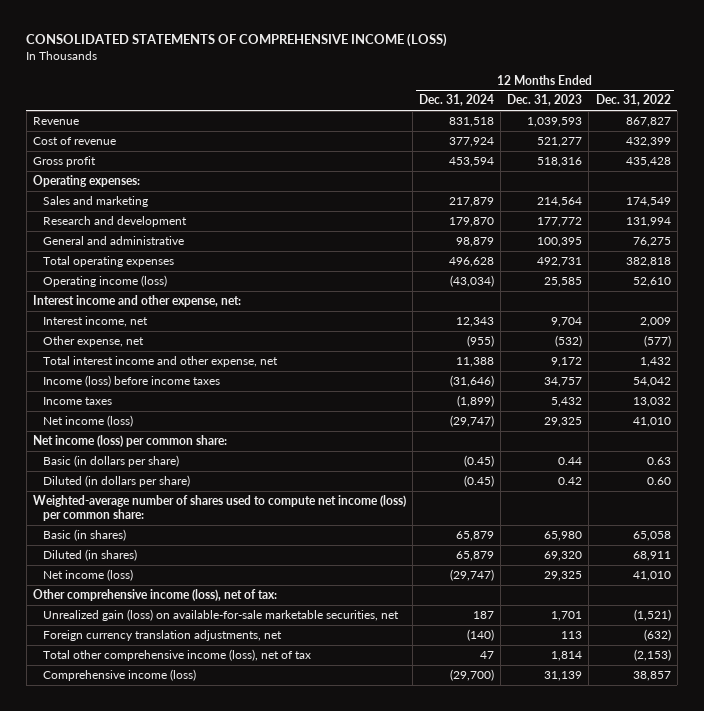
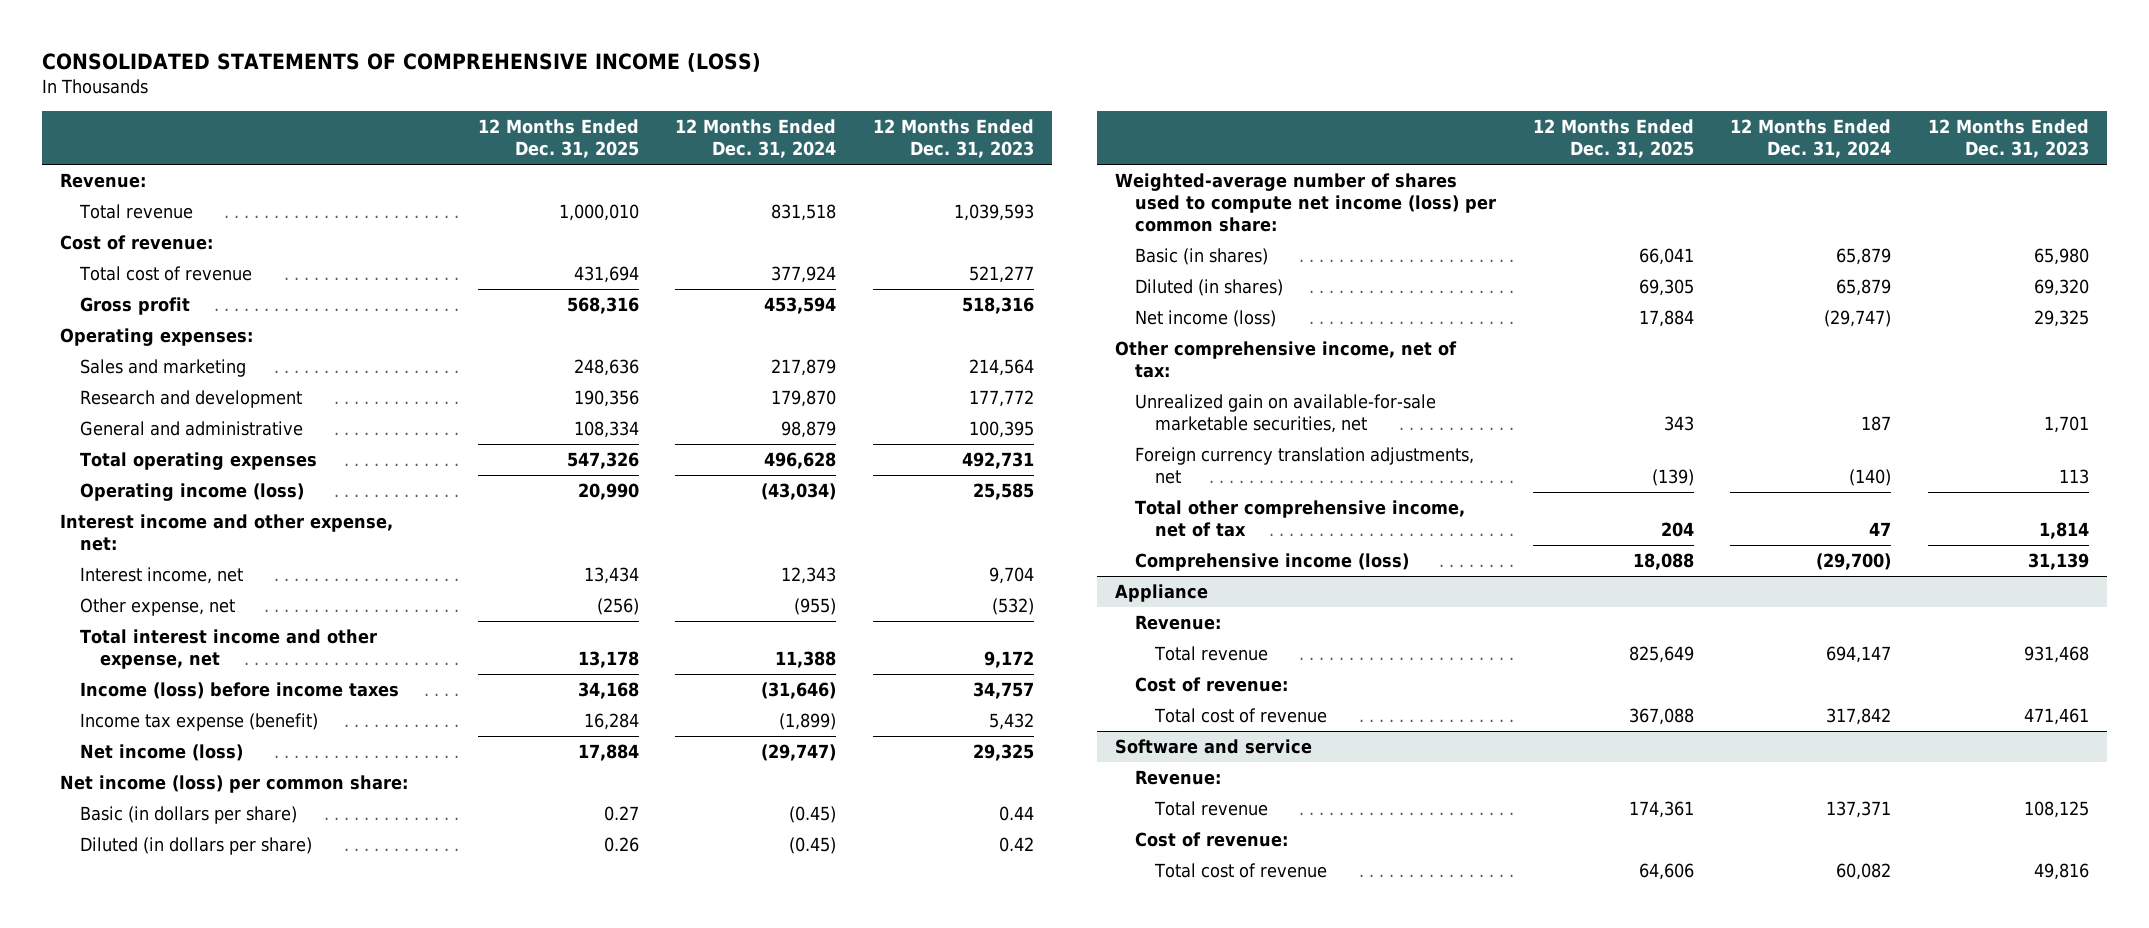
- | 12 Months Ended Dec. 31, 2024 | 12 Months Ended Dec. 31, 2023 | 12 Months Ended Dec. 31, 2022
+ | 12 Months Ended Dec. 31, 2025 | 12 Months Ended Dec. 31, 2024 | 12 Months Ended Dec. 31, 2023
- Revenue | 831,518 | 1,039,593 | 867,827
- Cost of revenue | 377,924 | 521,277 | 432,399
+ Revenue:
+ Total revenue | 1,000,010 | 831,518 | 1,039,593
+ Cost of revenue:
+ Total cost of revenue | 431,694 | 377,924 | 521,277
- Income taxes | (1,899) | 5,432 | 13,032
+ Income tax expense (benefit) | 16,284 | (1,899) | 5,432
- Other comprehensive income (loss), net of tax:
- Unrealized gain (loss) on available-for-sale marketable securities, net | 187 | 1,701 | (1,521)
+ Other comprehensive income, net of tax:
+ Unrealized gain on available-for-sale marketable securities, net | 343 | 187 | 1,701
- Total other comprehensive income (loss), net of tax | 47 | 1,814 | (2,153)
+ Total other comprehensive income, net of tax | 204 | 47 | 1,814
+ Appliance
+ Revenue:
+ Total revenue | 825,649 | 694,147 | 931,468
+ Cost of revenue:
+ Total cost of revenue | 367,088 | 317,842 | 471,461
+ Software and service
+ Revenue:
+ Total revenue | 174,361 | 137,371 | 108,125
+ Cost of revenue:
+ Total cost of revenue | 64,606 | 60,082 | 49,816

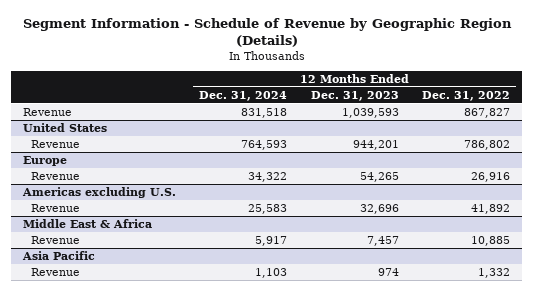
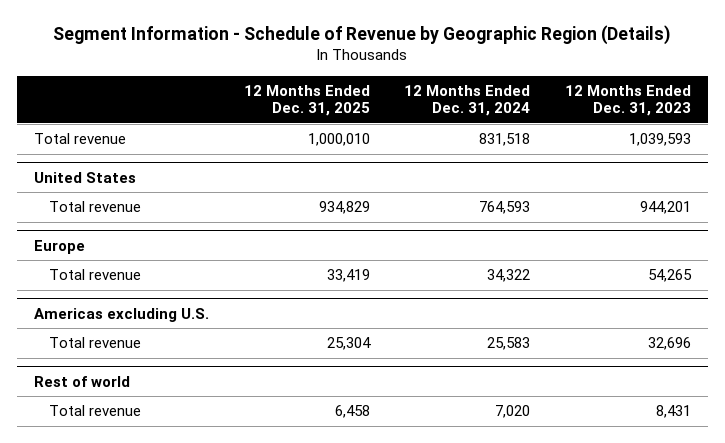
- | 12 Months Ended Dec. 31, 2024 | 12 Months Ended Dec. 31, 2023 | 12 Months Ended Dec. 31, 2022
+ | 12 Months Ended Dec. 31, 2025 | 12 Months Ended Dec. 31, 2024 | 12 Months Ended Dec. 31, 2023
- Revenue | 831,518 | 1,039,593 | 867,827
+ Total revenue | 1,000,010 | 831,518 | 1,039,593
@ United States
- Revenue | 764,593 | 944,201 | 786,802
+ Total revenue | 934,829 | 764,593 | 944,201
@ Europe
- Revenue | 34,322 | 54,265 | 26,916
+ Total revenue | 33,419 | 34,322 | 54,265
@ Americas excluding U.S.
- Revenue | 25,583 | 32,696 | 41,892
- Middle East & Africa
- Revenue | 5,917 | 7,457 | 10,885
- Asia Pacific
- Revenue | 1,103 | 974 | 1,332
@ Americas excluding U.S.
+ Total revenue | 25,304 | 25,583 | 32,696
+ Rest of world
+ Total revenue | 6,458 | 7,020 | 8,431

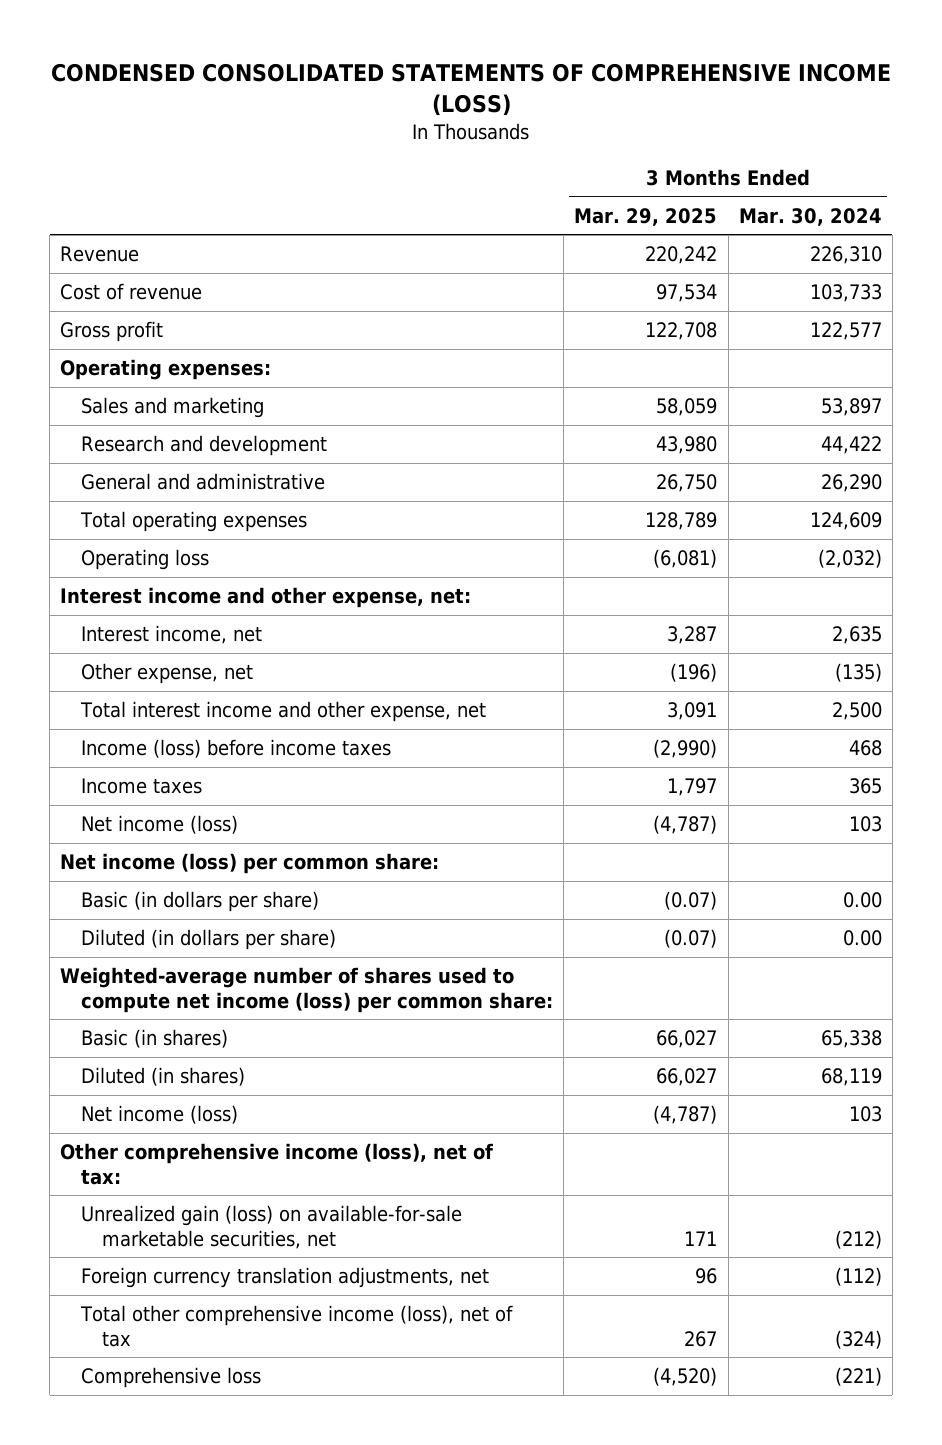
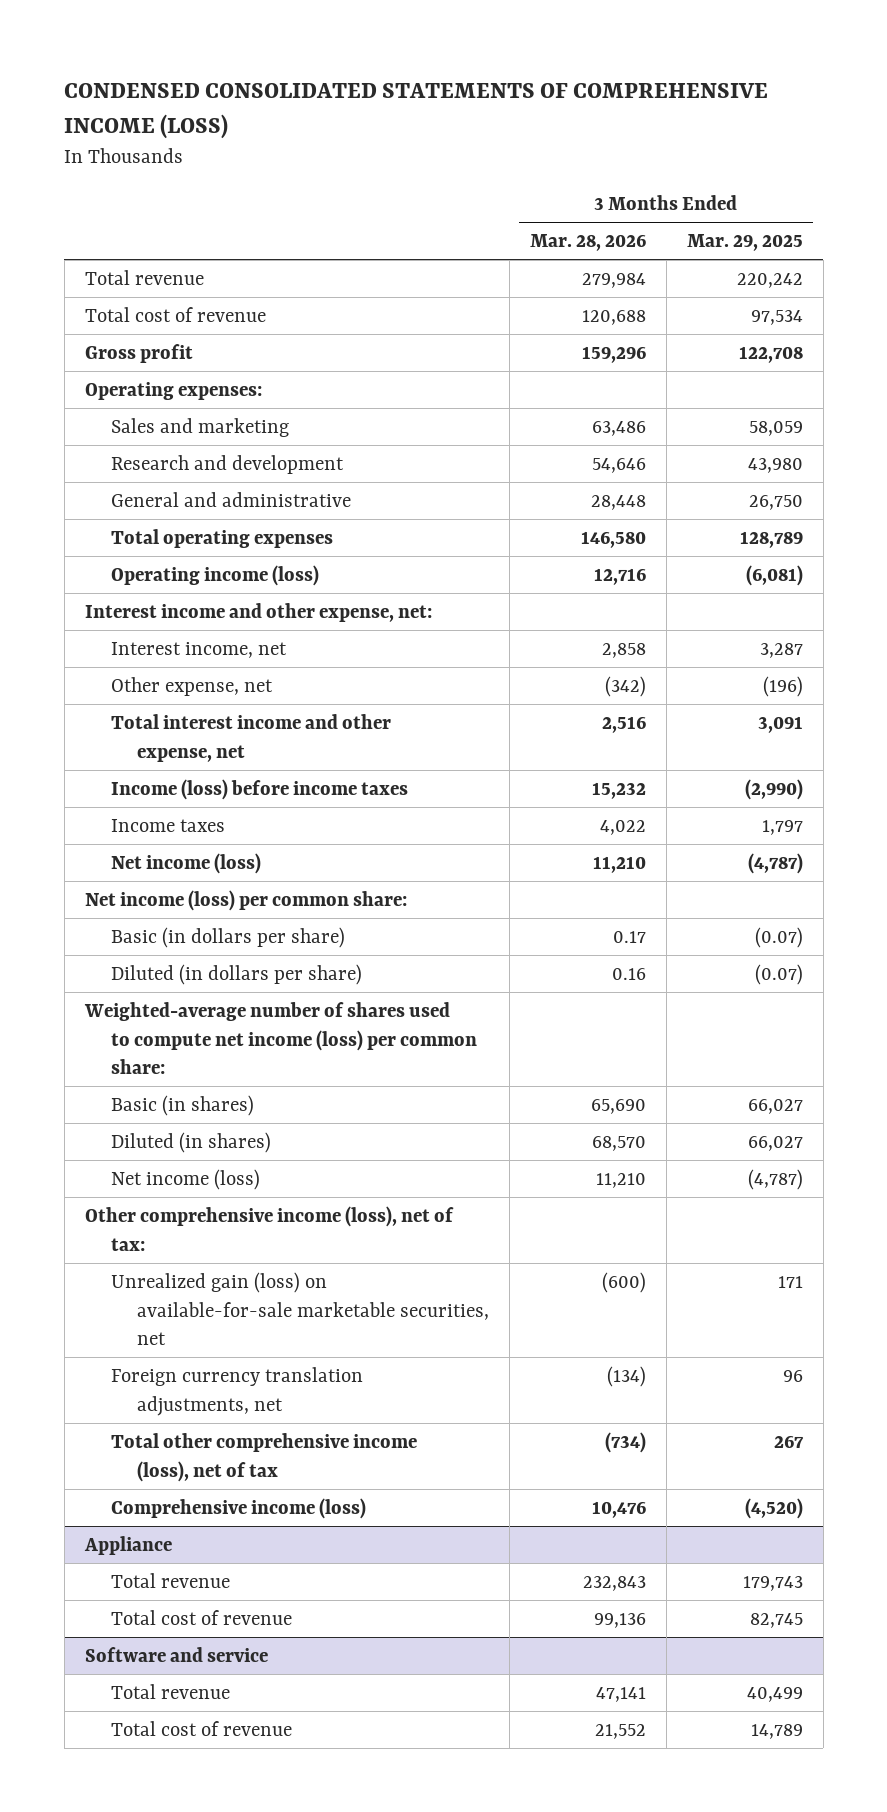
- | 3 Months Ended Mar. 29, 2025 | 3 Months Ended Mar. 30, 2024
+ | 3 Months Ended Mar. 28, 2026 | 3 Months Ended Mar. 29, 2025
- Revenue | 220,242 | 226,310
- Cost of revenue | 97,534 | 103,733
+ Total revenue | 279,984 | 220,242
+ Total cost of revenue | 120,688 | 97,534
- Operating loss | (6,081) | (2,032)
+ Operating income (loss) | 12,716 | (6,081)
- Comprehensive loss | (4,520) | (221)
+ Comprehensive income (loss) | 10,476 | (4,520)
+ Appliance
+ Total revenue | 232,843 | 179,743
+ Total cost of revenue | 99,136 | 82,745
+ Software and service
+ Total revenue | 47,141 | 40,499
+ Total cost of revenue | 21,552 | 14,789

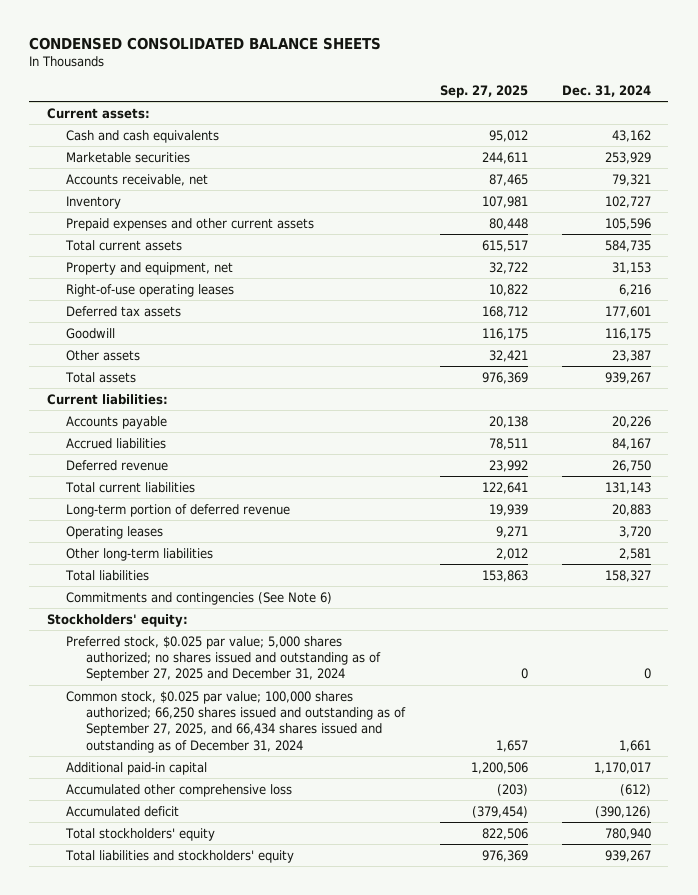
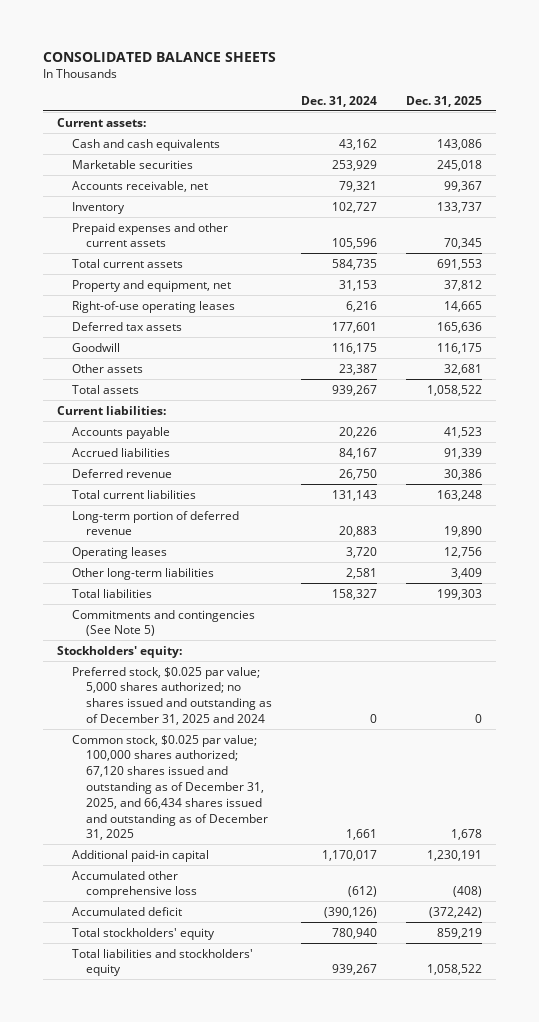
- CONDENSED CONSOLIDATED BALANCE SHEETS
+ CONSOLIDATED BALANCE SHEETS
- | Sep. 27, 2025 | Dec. 31, 2024
+ | Dec. 31, 2024 | Dec. 31, 2025
- Commitments and contingencies (See Note 6)
+ Commitments and contingencies (See Note 5)
- Preferred stock, $0.025 par value; 5,000 shares authorized; no shares issued and outstanding as of September 27, 2025 and December 31, 2024 | 0 | 0
- Common stock, $0.025 par value; 100,000 shares authorized; 66,250 shares issued and outstanding as of September 27, 2025, and 66,434 shares issued and outstanding as of December 31, 2024 | 1,657 | 1,661
+ Preferred stock, $0.025 par value; 5,000 shares authorized; no shares issued and outstanding as of December 31, 2025 and 2024 | 0 | 0
+ Common stock, $0.025 par value; 100,000 shares authorized; 67,120 shares issued and outstanding as of December 31, 2025, and 66,434 shares issued and outstanding as of December 31, 2025 | 1,661 | 1,678

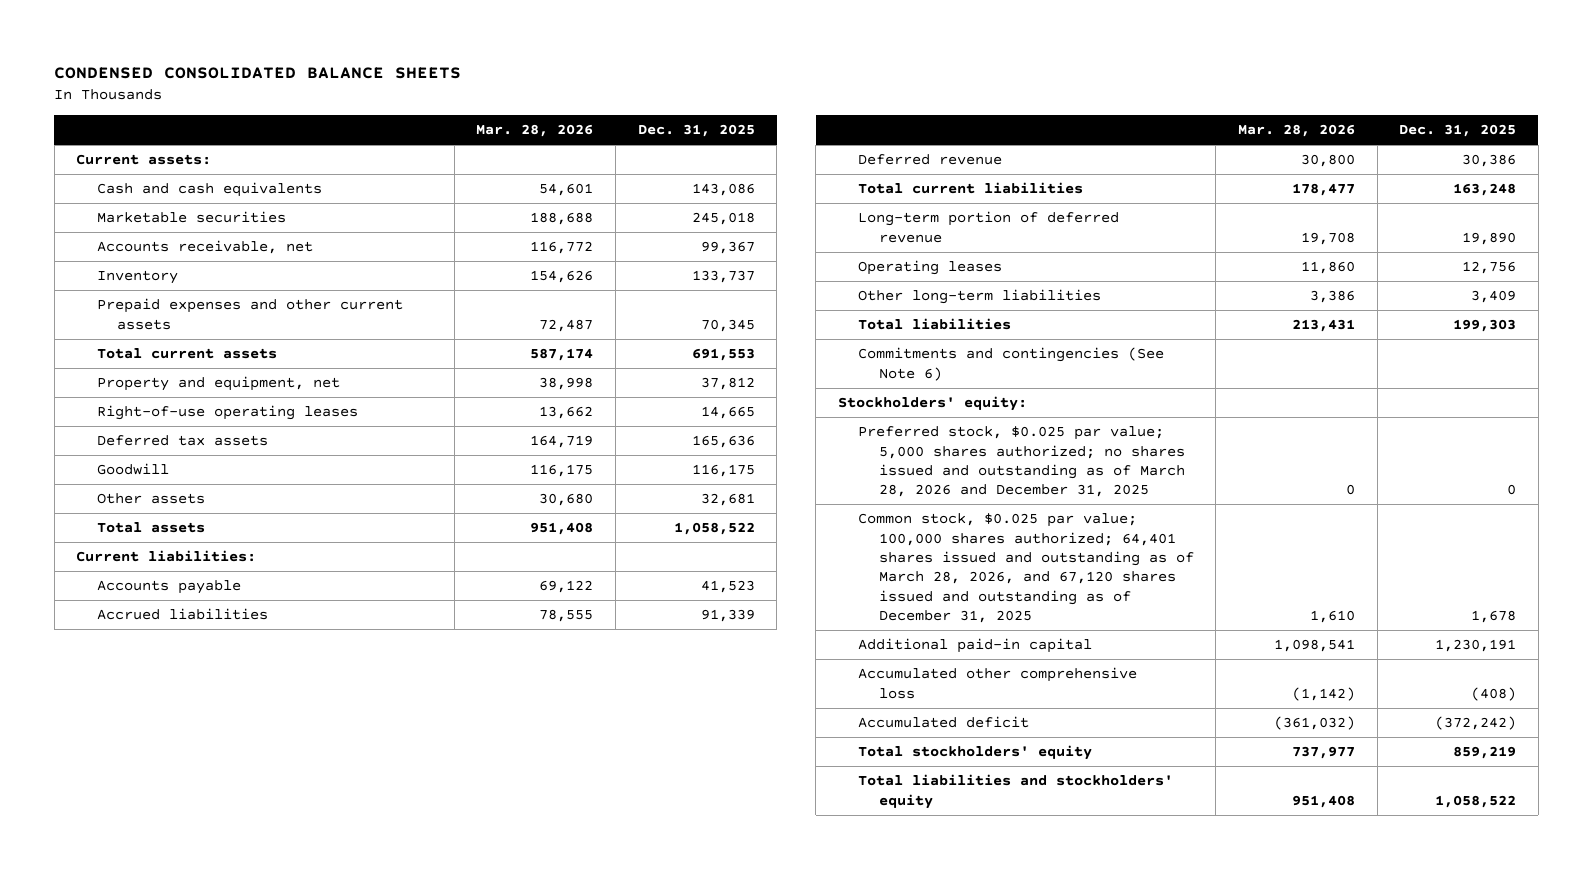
- CONSOLIDATED BALANCE SHEETS
+ CONDENSED CONSOLIDATED BALANCE SHEETS
- | Dec. 31, 2024 | Dec. 31, 2025
+ | Mar. 28, 2026 | Dec. 31, 2025
- Commitments and contingencies (See Note 5)
+ Commitments and contingencies (See Note 6)
- Preferred stock, $0.025 par value; 5,000 shares authorized; no shares issued and outstanding as of December 31, 2025 and 2024 | 0 | 0
- Common stock, $0.025 par value; 100,000 shares authorized; 67,120 shares issued and outstanding as of December 31, 2025, and 66,434 shares issued and outstanding as of December 31, 2025 | 1,661 | 1,678
+ Preferred stock, $0.025 par value; 5,000 shares authorized; no shares issued and outstanding as of March 28, 2026 and December 31, 2025 | 0 | 0
+ Common stock, $0.025 par value; 100,000 shares authorized; 64,401 shares issued and outstanding as of March 28, 2026, and 67,120 shares issued and outstanding as of December 31, 2025 | 1,610 | 1,678

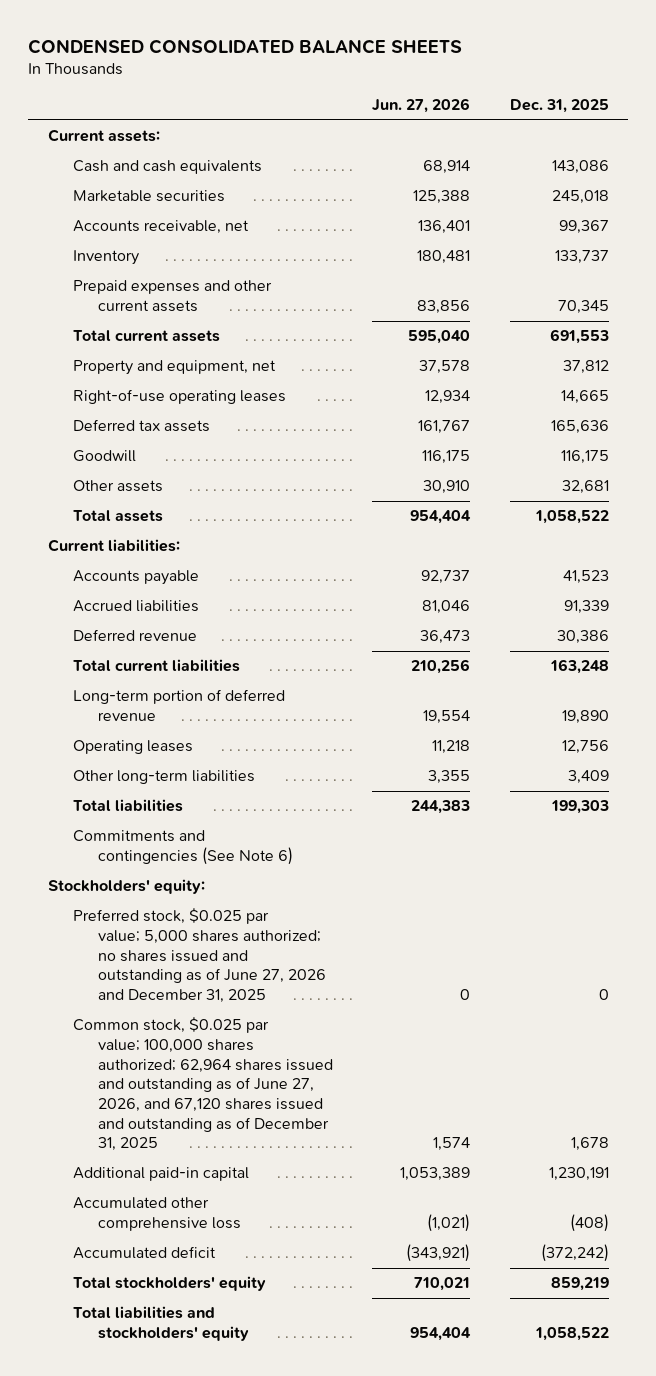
- | Mar. 28, 2026 | Dec. 31, 2025
+ | Jun. 27, 2026 | Dec. 31, 2025
- Preferred stock, $0.025 par value; 5,000 shares authorized; no shares issued and outstanding as of March 28, 2026 and December 31, 2025 | 0 | 0
- Common stock, $0.025 par value; 100,000 shares authorized; 64,401 shares issued and outstanding as of March 28, 2026, and 67,120 shares issued and outstanding as of December 31, 2025 | 1,610 | 1,678
+ Preferred stock, $0.025 par value; 5,000 shares authorized; no shares issued and outstanding as of June 27, 2026 and December 31, 2025 | 0 | 0
+ Common stock, $0.025 par value; 100,000 shares authorized; 62,964 shares issued and outstanding as of June 27, 2026, and 67,120 shares issued and outstanding as of December 31, 2025 | 1,574 | 1,678

